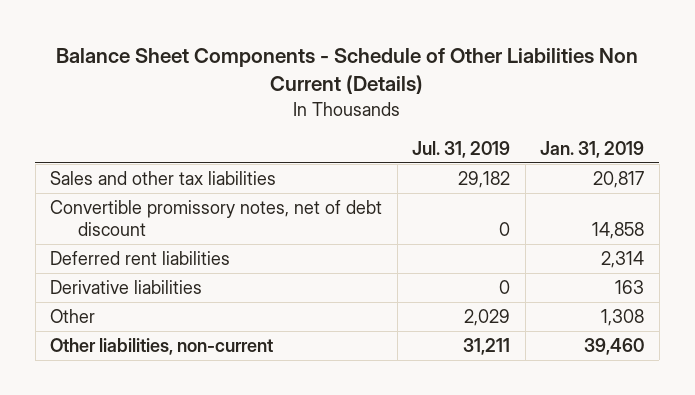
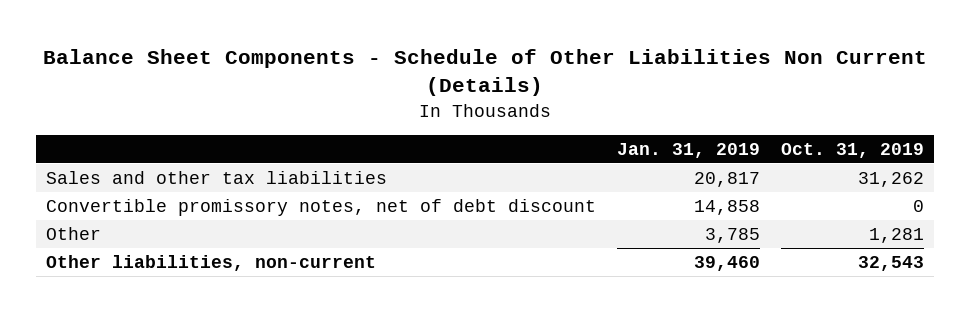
- | Jul. 31, 2019 | Jan. 31, 2019
+ | Jan. 31, 2019 | Oct. 31, 2019
- Deferred rent liabilities | | 2,314
- Derivative liabilities | 0 | 163
- Other | 2,029 | 1,308
+ Other | 3,785 | 1,281

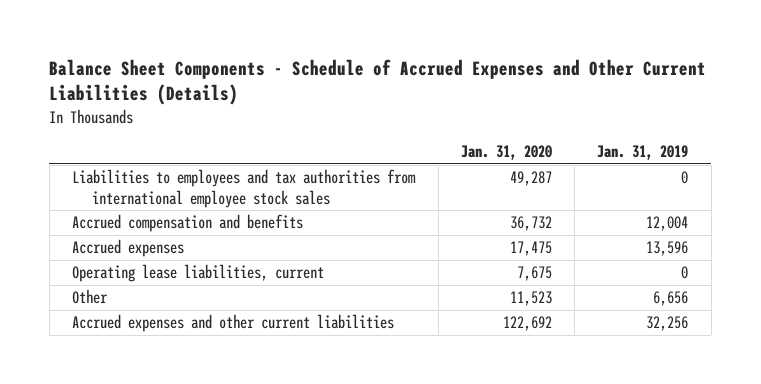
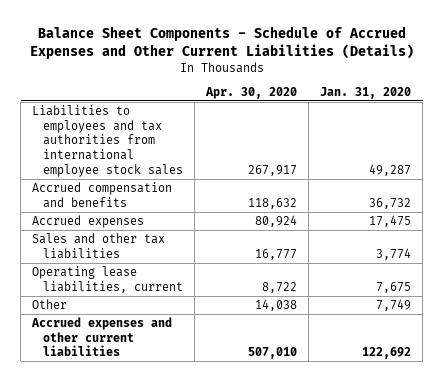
- | Jan. 31, 2020 | Jan. 31, 2019
+ | Apr. 30, 2020 | Jan. 31, 2020
+ Sales and other tax liabilities | 16,777 | 3,774
- Other | 11,523 | 6,656
+ Other | 14,038 | 7,749

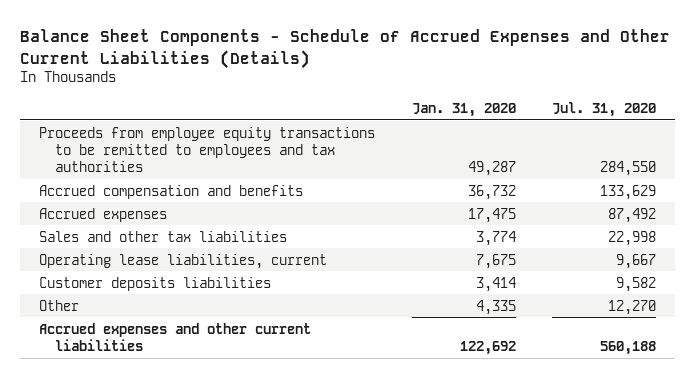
- | Apr. 30, 2020 | Jan. 31, 2020
+ | Jan. 31, 2020 | Jul. 31, 2020
- Liabilities to employees and tax authorities from international employee stock sales | 267,917 | 49,287
+ Proceeds from employee equity transactions to be remitted to employees and tax authorities | 49,287 | 284,550
- Other | 14,038 | 7,749
+ Customer deposits liabilities | 3,414 | 9,582
+ Other | 4,335 | 12,270

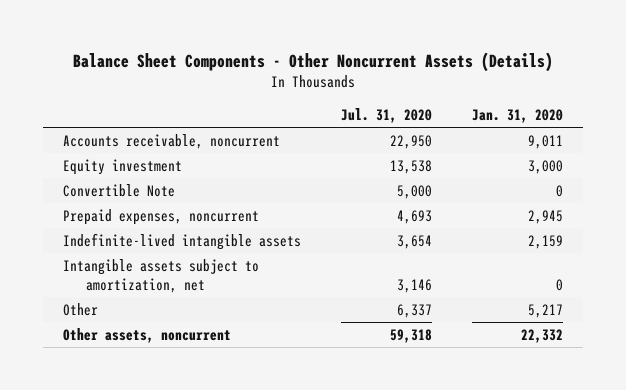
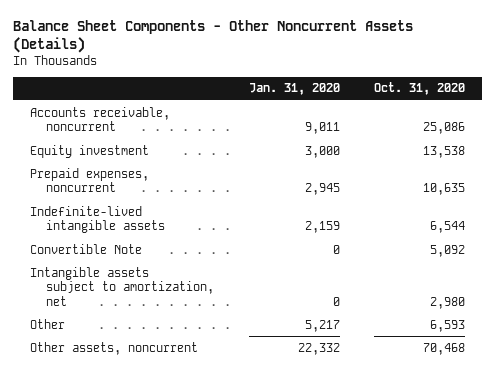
- | Jul. 31, 2020 | Jan. 31, 2020
+ | Jan. 31, 2020 | Oct. 31, 2020
moved down: Convertible Note | 0 | 5,092

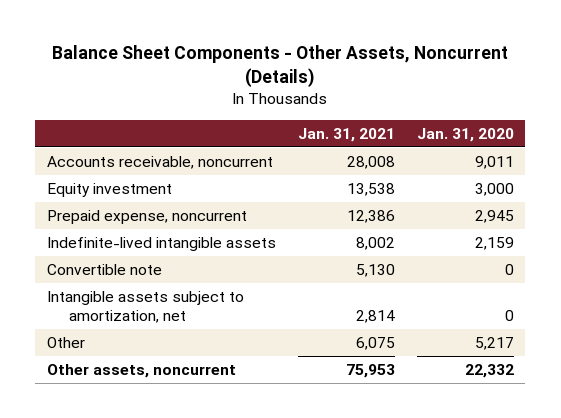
- Balance Sheet Components - Other Noncurrent Assets (Details)
+ Balance Sheet Components - Other Assets, Noncurrent (Details)
- | Jan. 31, 2020 | Oct. 31, 2020
+ | Jan. 31, 2021 | Jan. 31, 2020
- Prepaid expenses, noncurrent | 2,945 | 10,635
+ Prepaid expense, noncurrent | 12,386 | 2,945
- Convertible Note | 0 | 5,092
+ Convertible note | 5,130 | 0

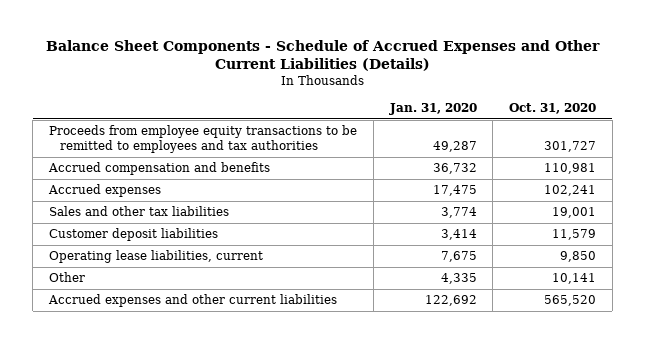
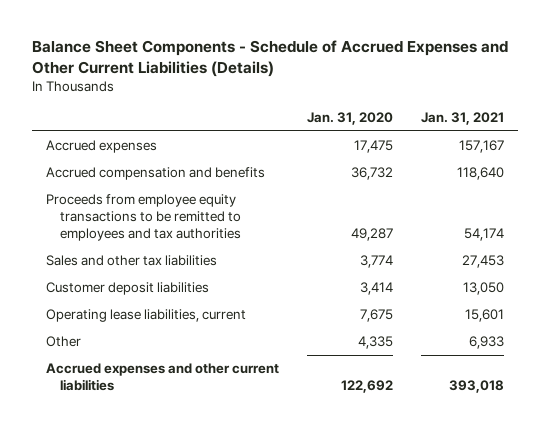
- | Jan. 31, 2020 | Oct. 31, 2020
+ | Jan. 31, 2020 | Jan. 31, 2021
moved down: Accrued compensation and benefits | 36,732 | 118,640
moved down: Proceeds from employee equity transactions to be remitted to employees and tax authorities | 49,287 | 54,174

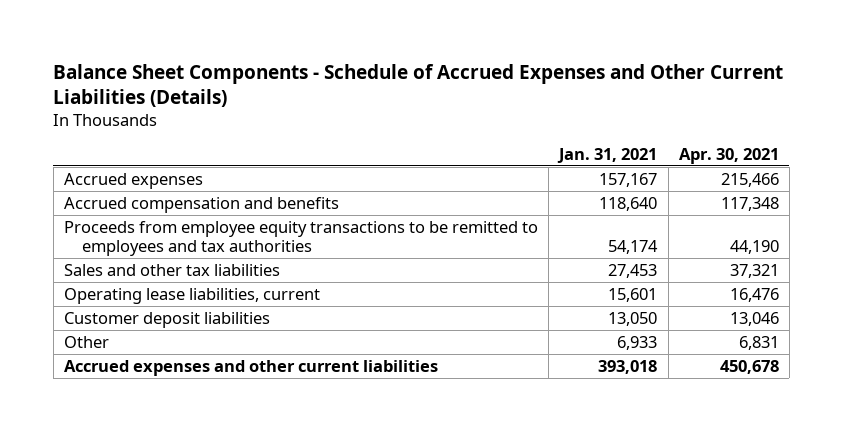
- | Jan. 31, 2020 | Jan. 31, 2021
+ | Jan. 31, 2021 | Apr. 30, 2021
moved down: Customer deposit liabilities | 13,050 | 13,046

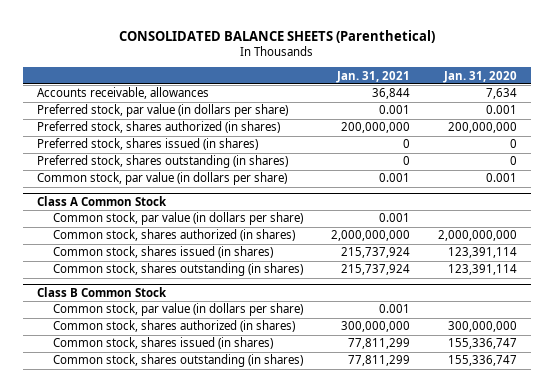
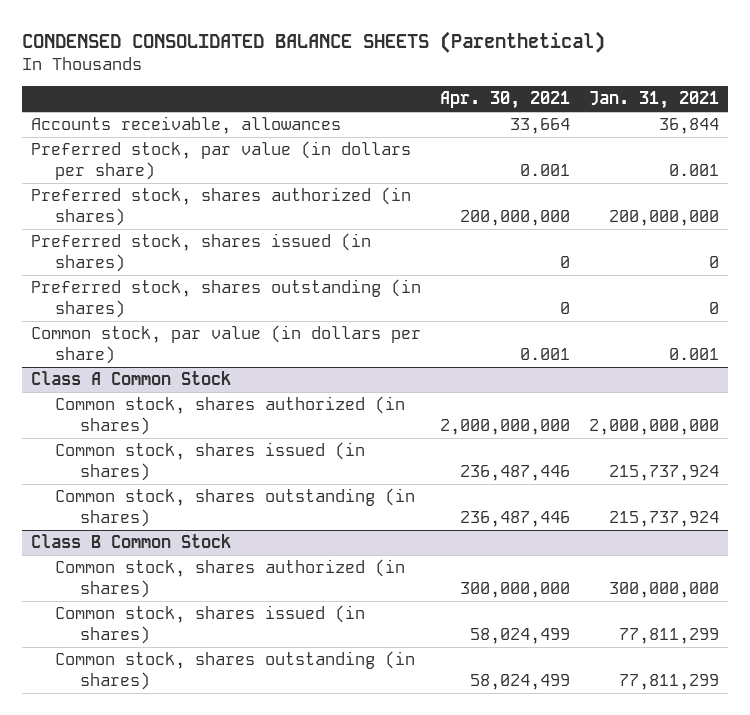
- CONSOLIDATED BALANCE SHEETS (Parenthetical)
+ CONDENSED CONSOLIDATED BALANCE SHEETS (Parenthetical)
- | Jan. 31, 2021 | Jan. 31, 2020
+ | Apr. 30, 2021 | Jan. 31, 2021
@ Class A Common Stock
- Common stock, par value (in dollars per share) | 0.001 |
@ Class B Common Stock
- Common stock, par value (in dollars per share) | 0.001 |

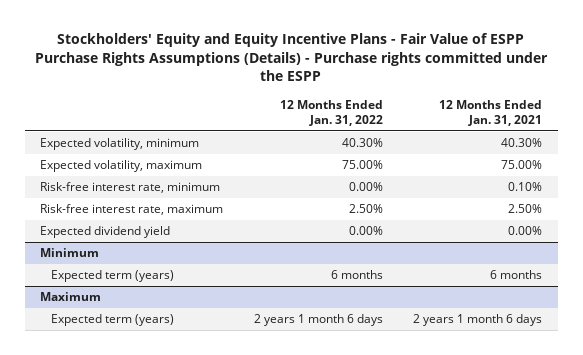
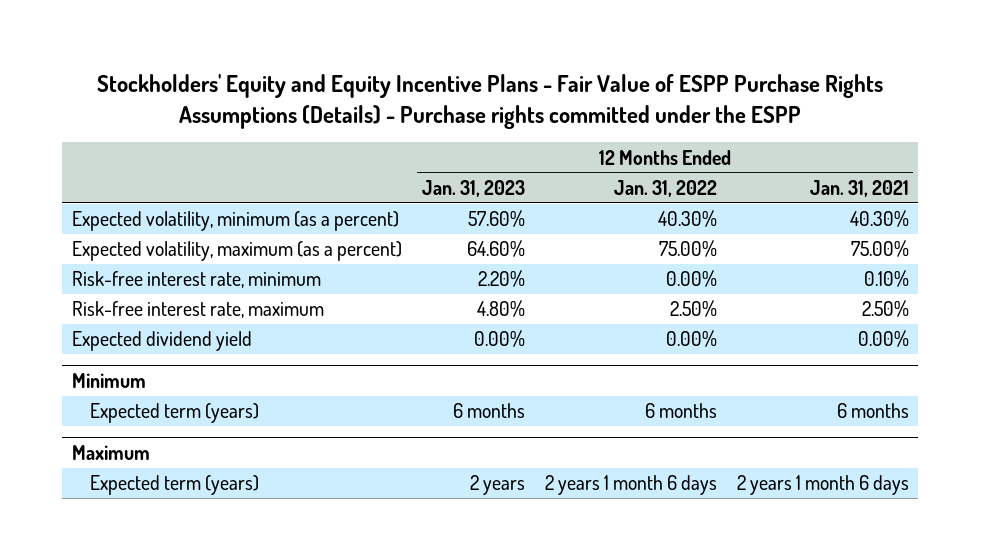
- | 12 Months Ended Jan. 31, 2022 | 12 Months Ended Jan. 31, 2021
+ | 12 Months Ended Jan. 31, 2023 | 12 Months Ended Jan. 31, 2022 | 12 Months Ended Jan. 31, 2021
- Expected volatility, minimum | 40.30% | 40.30%
- Expected volatility, maximum | 75.00% | 75.00%
+ Expected volatility, minimum (as a percent) | 57.60% | 40.30% | 40.30%
+ Expected volatility, maximum (as a percent) | 64.60% | 75.00% | 75.00%

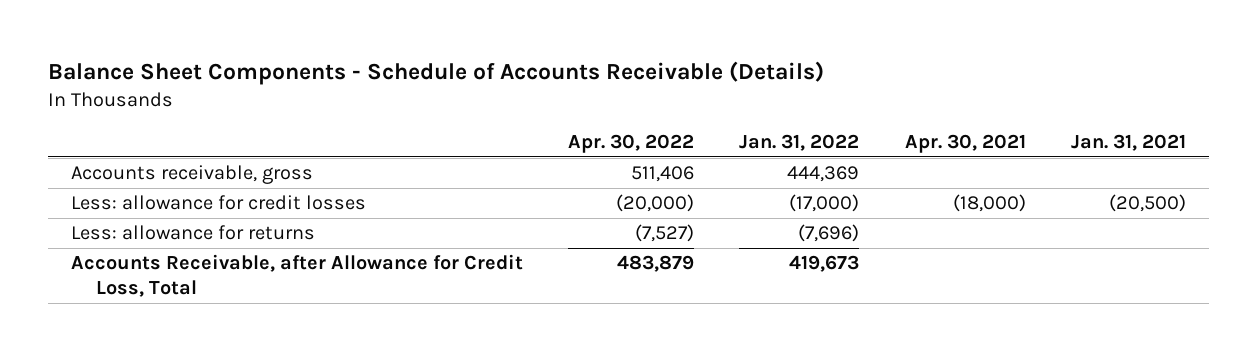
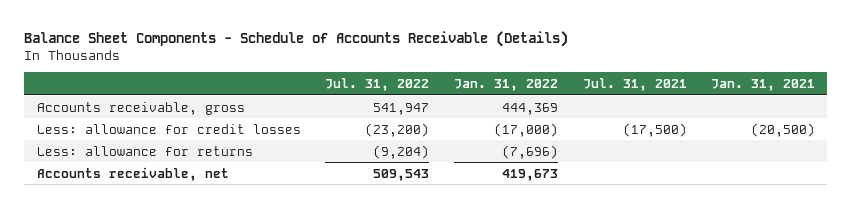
- | Apr. 30, 2022 | Jan. 31, 2022 | Apr. 30, 2021 | Jan. 31, 2021
+ | Jul. 31, 2022 | Jan. 31, 2022 | Jul. 31, 2021 | Jan. 31, 2021
- Accounts Receivable, after Allowance for Credit Loss, Total | 483,879 | 419,673 | |
+ Accounts receivable, net | 509,543 | 419,673 | |

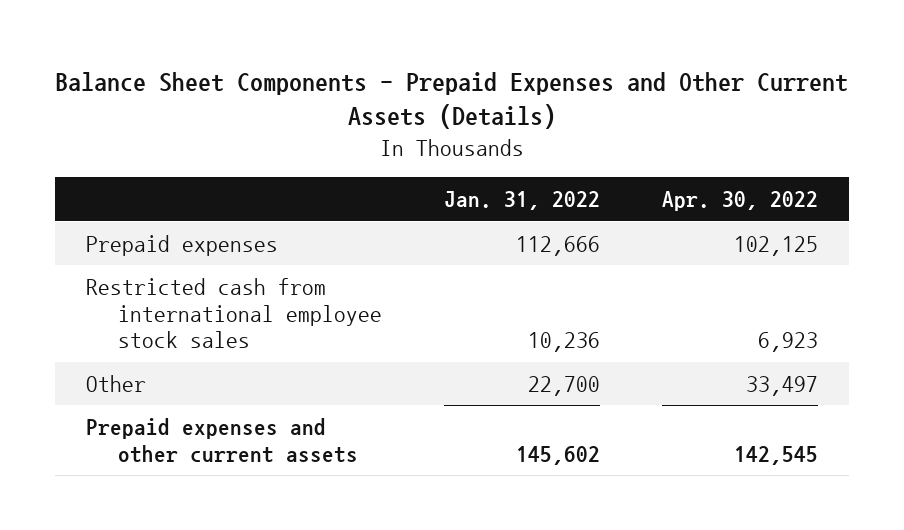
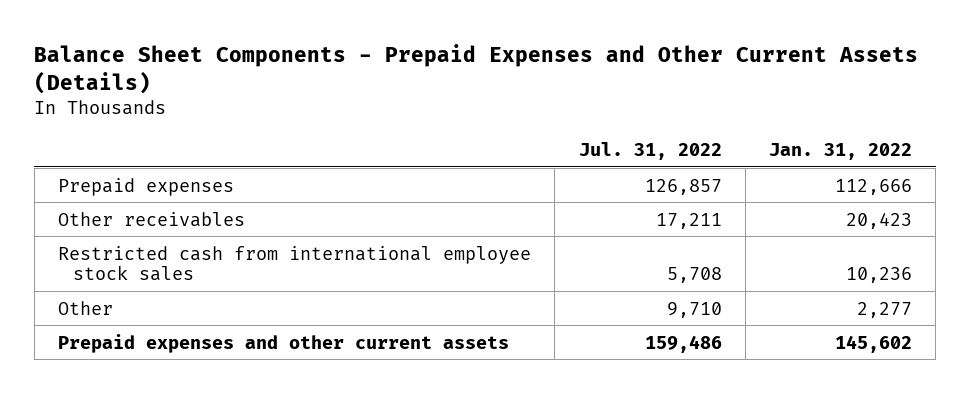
- | Jan. 31, 2022 | Apr. 30, 2022
+ | Jul. 31, 2022 | Jan. 31, 2022
+ Other receivables | 17,211 | 20,423
- Other | 22,700 | 33,497
+ Other | 9,710 | 2,277

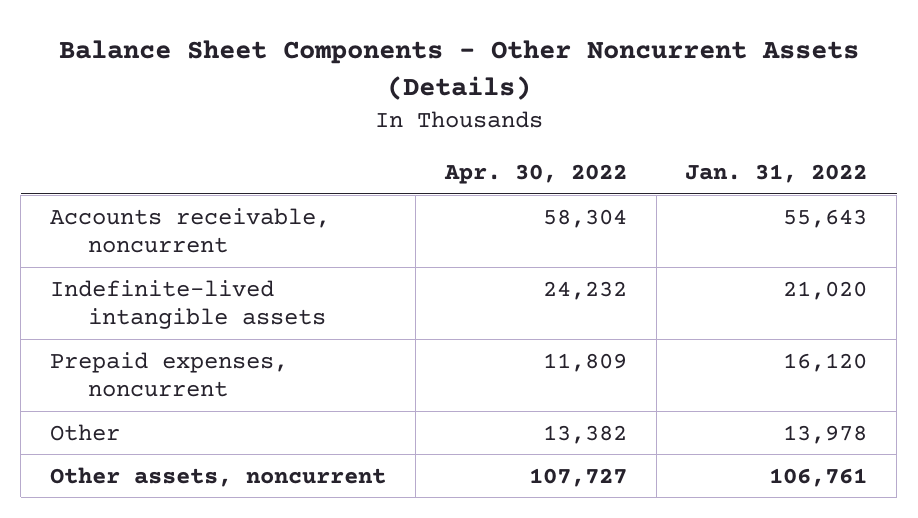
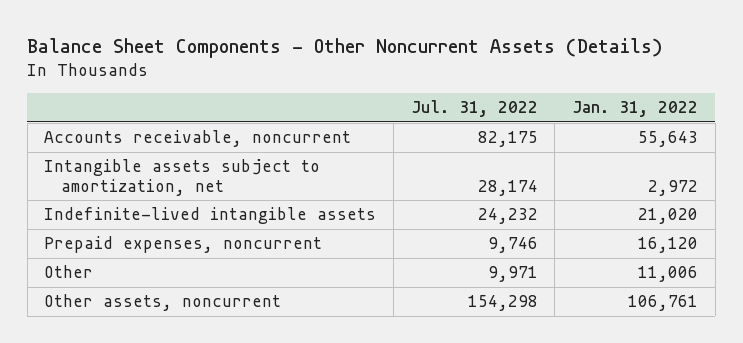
- | Apr. 30, 2022 | Jan. 31, 2022
+ | Jul. 31, 2022 | Jan. 31, 2022
+ Intangible assets subject to amortization, net | 28,174 | 2,972
- Other | 13,382 | 13,978
+ Other | 9,971 | 11,006

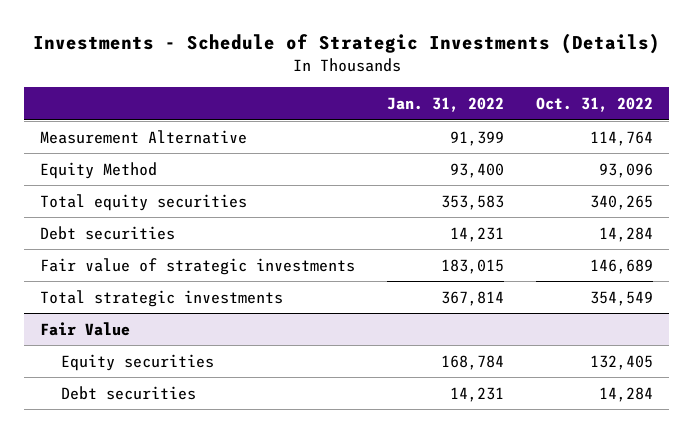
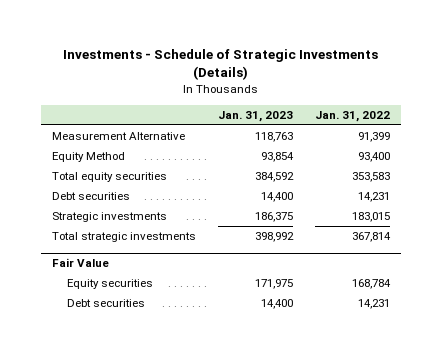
- | Jan. 31, 2022 | Oct. 31, 2022
+ | Jan. 31, 2023 | Jan. 31, 2022
- Fair value of strategic investments | 183,015 | 146,689
+ Strategic investments | 186,375 | 183,015

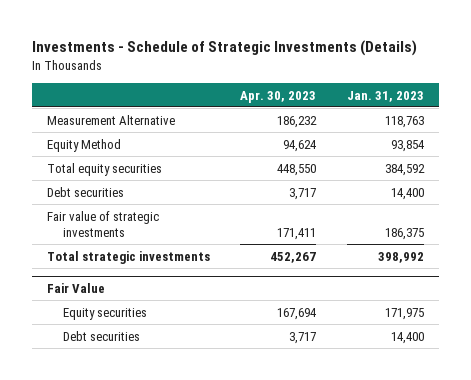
- | Jan. 31, 2023 | Jan. 31, 2022
+ | Apr. 30, 2023 | Jan. 31, 2023
- Strategic investments | 186,375 | 183,015
+ Fair value of strategic investments | 171,411 | 186,375

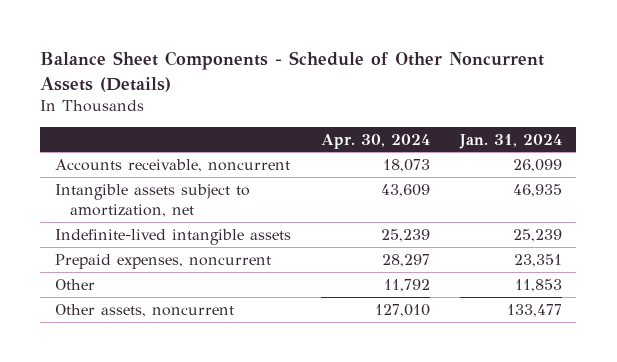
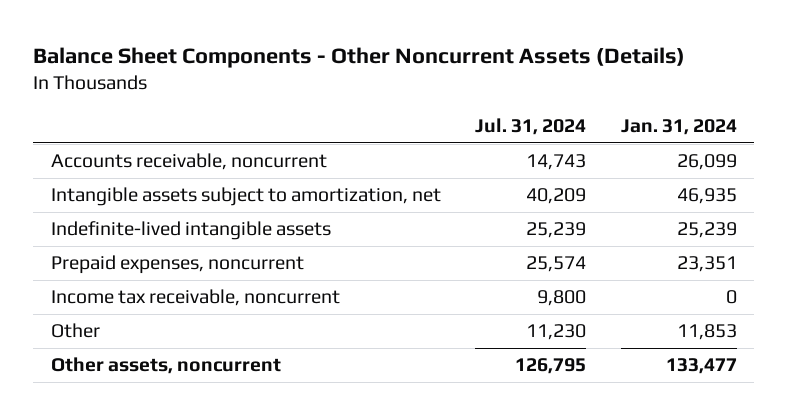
- Balance Sheet Components - Schedule of Other Noncurrent Assets (Details)
+ Balance Sheet Components - Other Noncurrent Assets (Details)
- | Apr. 30, 2024 | Jan. 31, 2024
+ | Jul. 31, 2024 | Jan. 31, 2024
+ Income tax receivable, noncurrent | 9,800 | 0

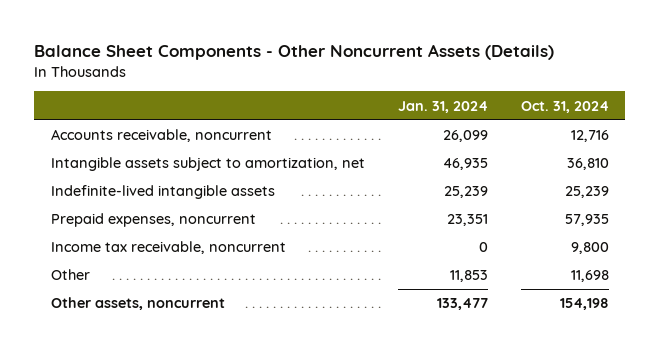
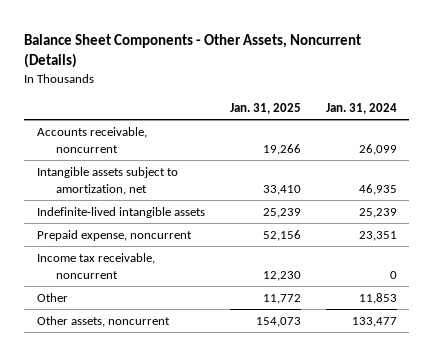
- Balance Sheet Components - Other Noncurrent Assets (Details)
+ Balance Sheet Components - Other Assets, Noncurrent (Details)
- | Jan. 31, 2024 | Oct. 31, 2024
+ | Jan. 31, 2025 | Jan. 31, 2024
- Prepaid expenses, noncurrent | 23,351 | 57,935
+ Prepaid expense, noncurrent | 52,156 | 23,351

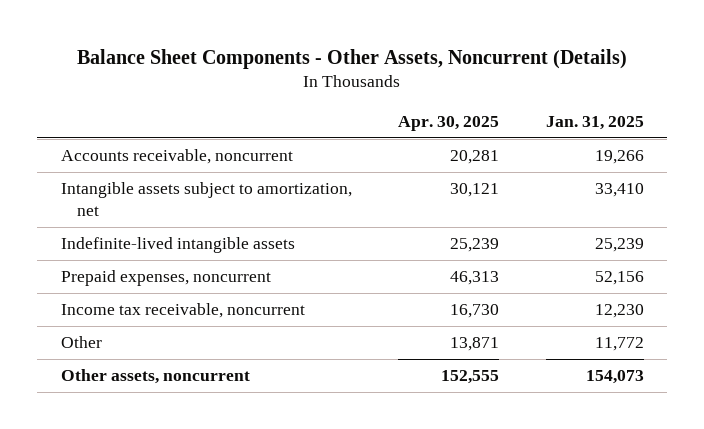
- | Jan. 31, 2025 | Jan. 31, 2024
+ | Apr. 30, 2025 | Jan. 31, 2025
- Prepaid expense, noncurrent | 52,156 | 23,351
+ Prepaid expenses, noncurrent | 46,313 | 52,156

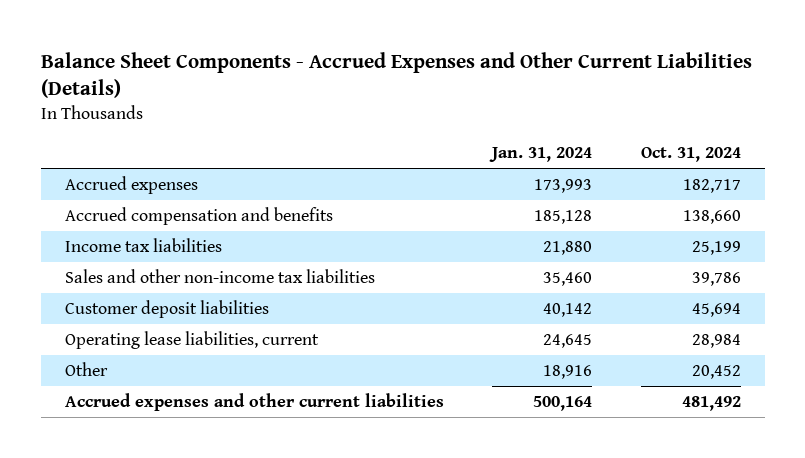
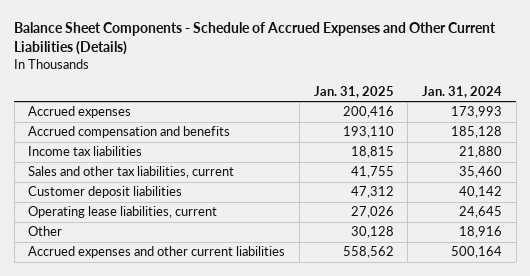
- Balance Sheet Components - Accrued Expenses and Other Current Liabilities (Details)
+ Balance Sheet Components - Schedule of Accrued Expenses and Other Current Liabilities (Details)
- | Jan. 31, 2024 | Oct. 31, 2024
+ | Jan. 31, 2025 | Jan. 31, 2024
- Sales and other non-income tax liabilities | 35,460 | 39,786
+ Sales and other tax liabilities, current | 41,755 | 35,460

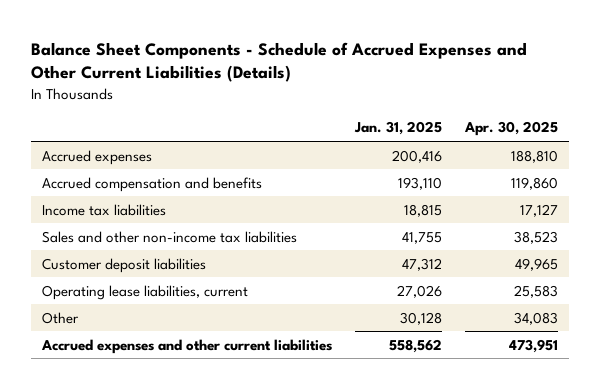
- | Jan. 31, 2025 | Jan. 31, 2024
+ | Jan. 31, 2025 | Apr. 30, 2025
- Sales and other tax liabilities, current | 41,755 | 35,460
+ Sales and other non-income tax liabilities | 41,755 | 38,523

